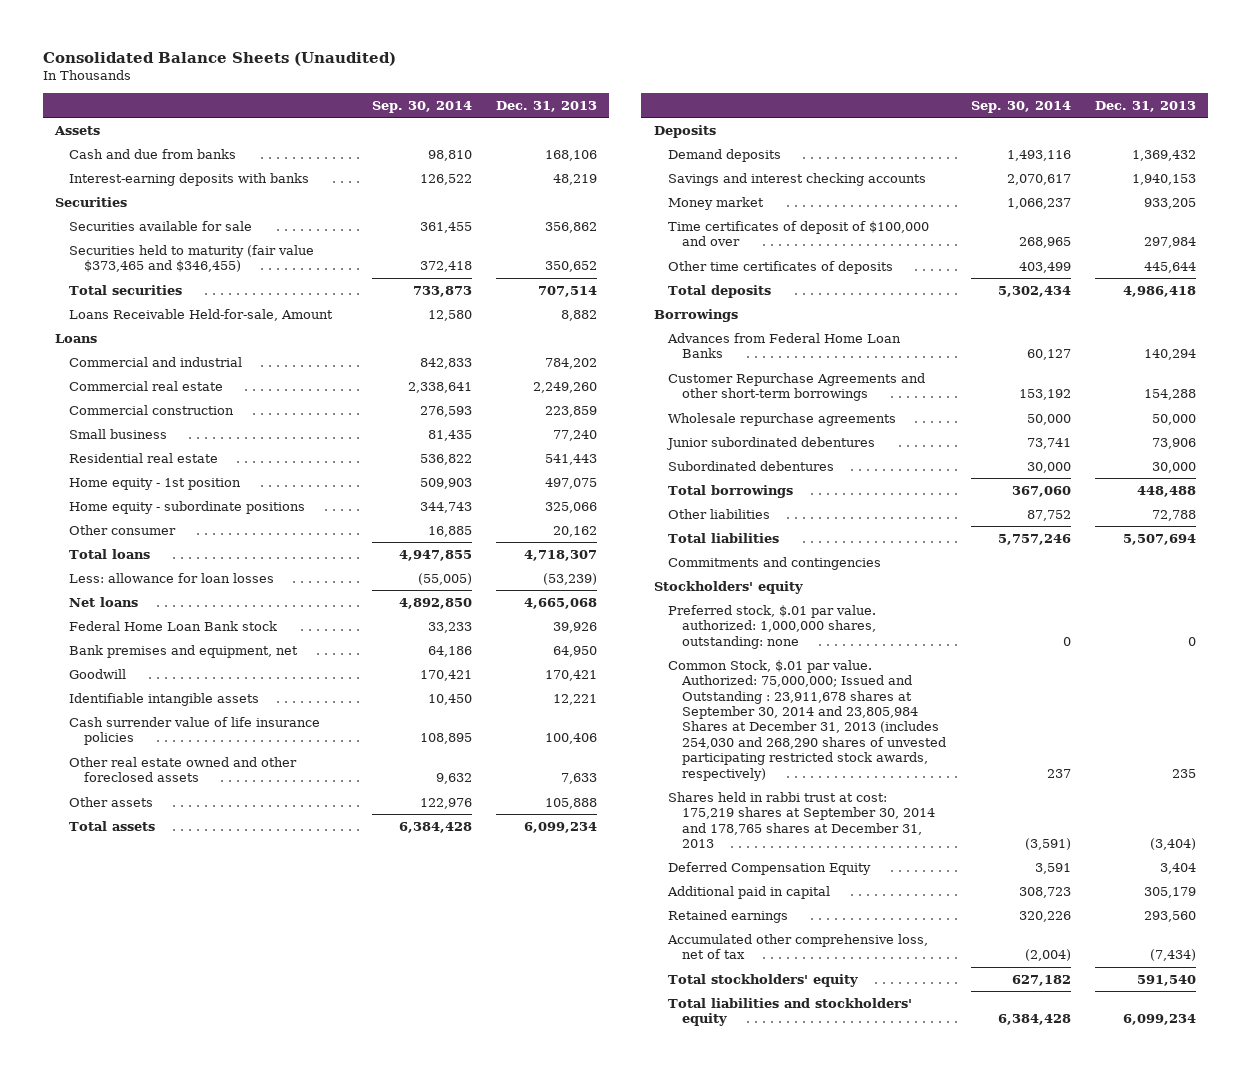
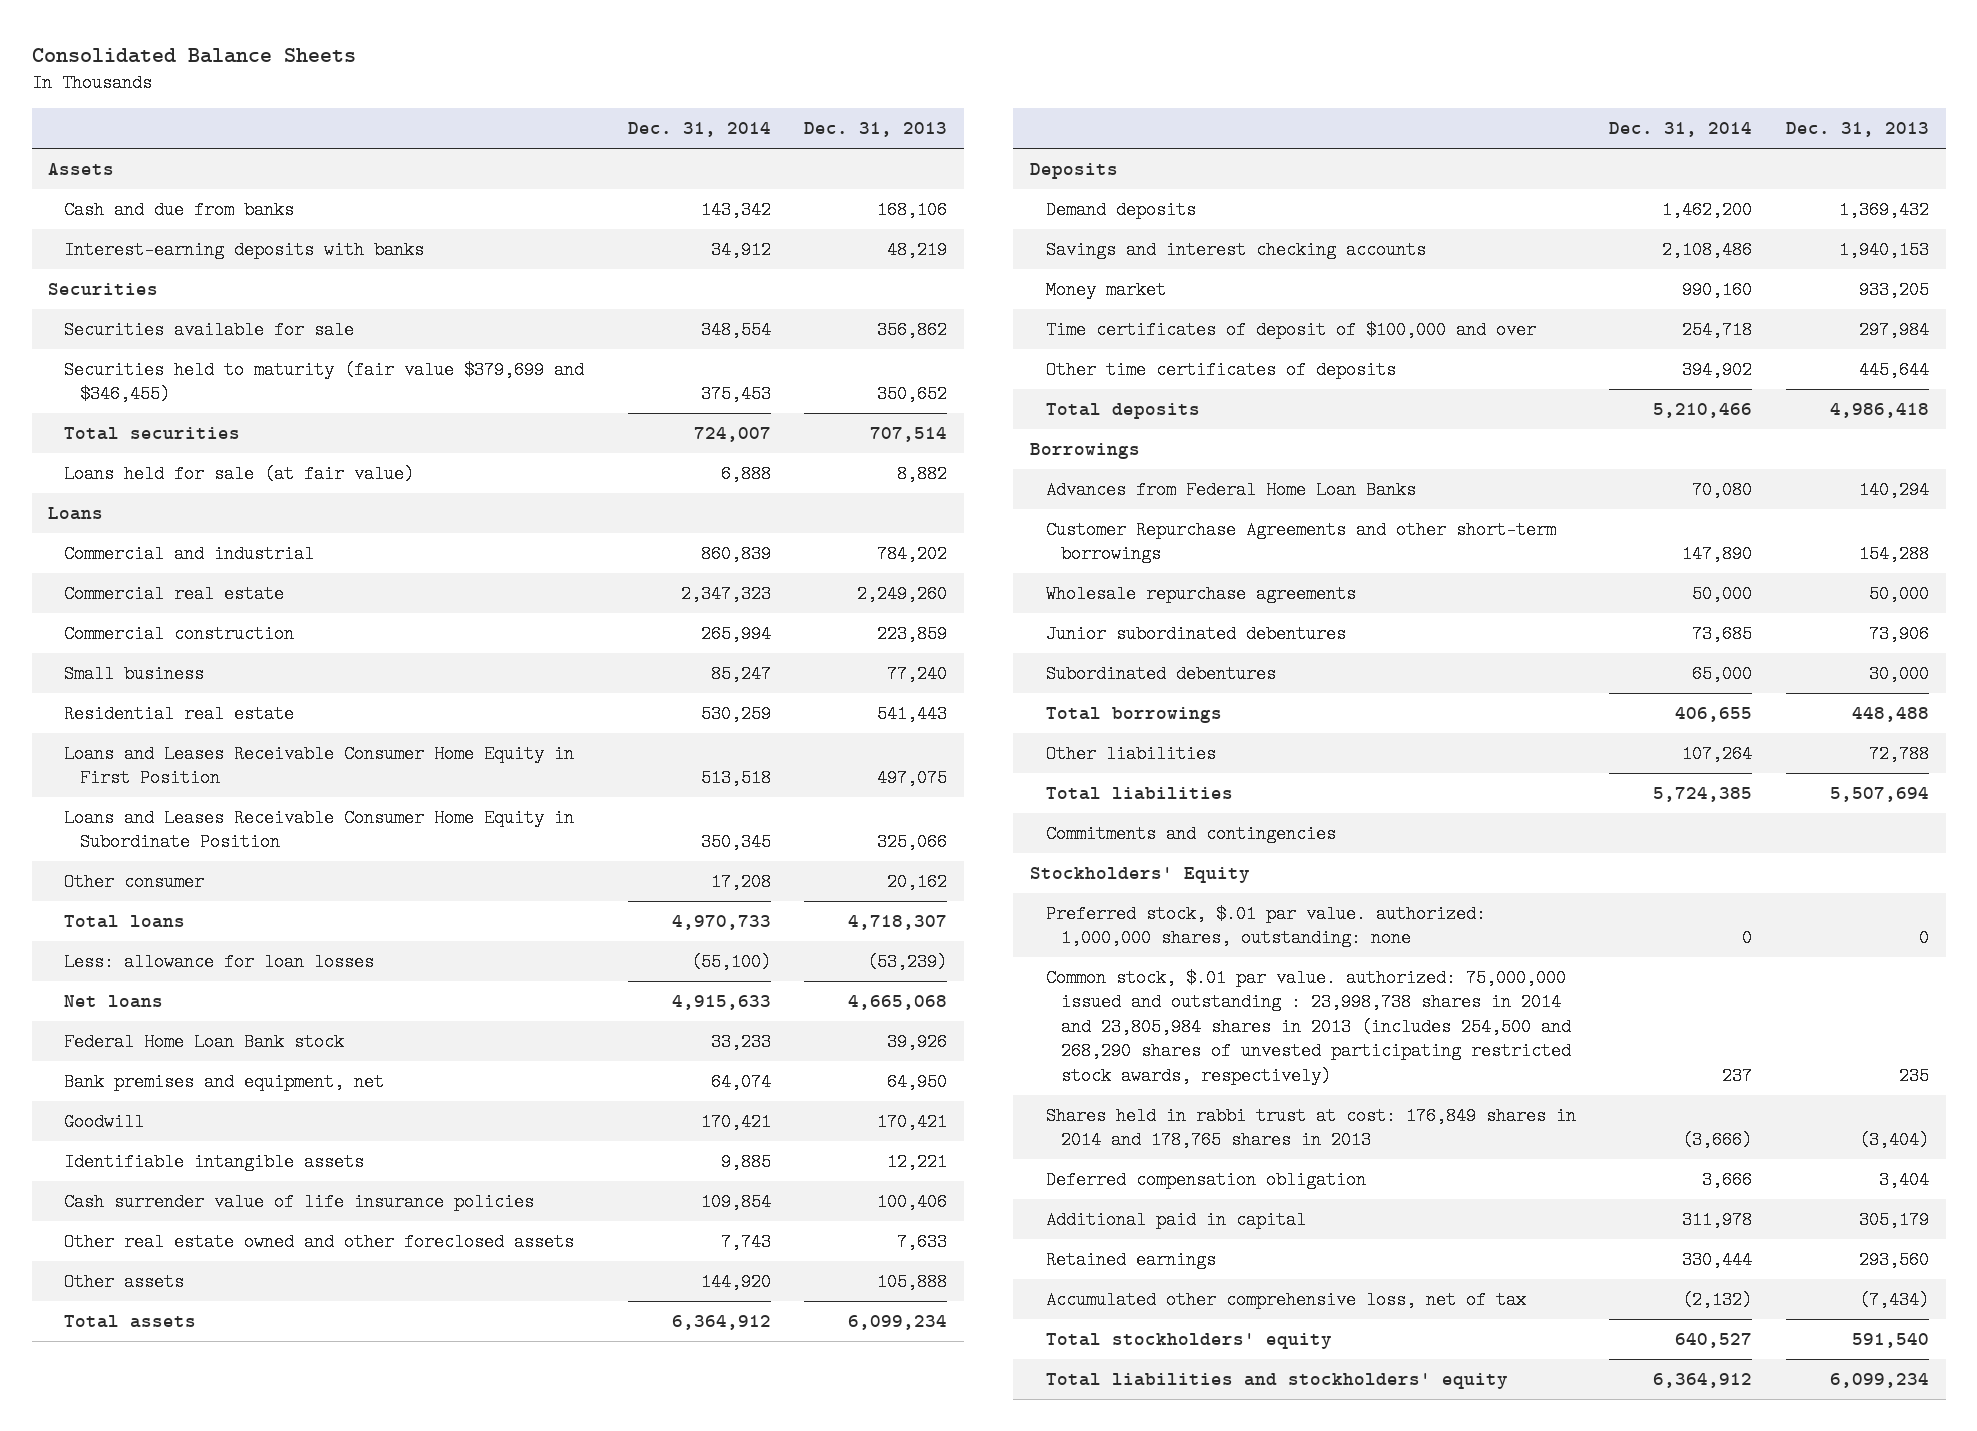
- Consolidated Balance Sheets (Unaudited)
+ Consolidated Balance Sheets
- | Sep. 30, 2014 | Dec. 31, 2013
+ | Dec. 31, 2014 | Dec. 31, 2013
- Securities held to maturity (fair value $373,465 and $346,455) | 372,418 | 350,652
+ Securities held to maturity (fair value $379,699 and $346,455) | 375,453 | 350,652
- Loans Receivable Held-for-sale, Amount | 12,580 | 8,882
+ Loans held for sale (at fair value) | 6,888 | 8,882
- Home equity - 1st position | 509,903 | 497,075
- Home equity - subordinate positions | 344,743 | 325,066
+ Loans and Leases Receivable Consumer Home Equity in First Position | 513,518 | 497,075
+ Loans and Leases Receivable Consumer Home Equity in Subordinate Position | 350,345 | 325,066
- Stockholders' equity
+ Stockholders' Equity
- Common Stock, $.01 par value. Authorized: 75,000,000; Issued and Outstanding : 23,911,678 shares at September 30, 2014 and 23,805,984 Shares at December 31, 2013 (includes 254,030 and 268,290 shares of unvested participating restricted stock awards, respectively) | 237 | 235
- Shares held in rabbi trust at cost: 175,219 shares at September 30, 2014 and 178,765 shares at December 31, 2013 | (3,591) | (3,404)
- Deferred Compensation Equity | 3,591 | 3,404
+ Common stock, $.01 par value. authorized: 75,000,000 issued and outstanding : 23,998,738 shares in 2014 and 23,805,984 shares in 2013 (includes 254,500 and 268,290 shares of unvested participating restricted stock awards, respectively) | 237 | 235
+ Shares held in rabbi trust at cost: 176,849 shares in 2014 and 178,765 shares in 2013 | (3,666) | (3,404)
+ Deferred compensation obligation | 3,666 | 3,404

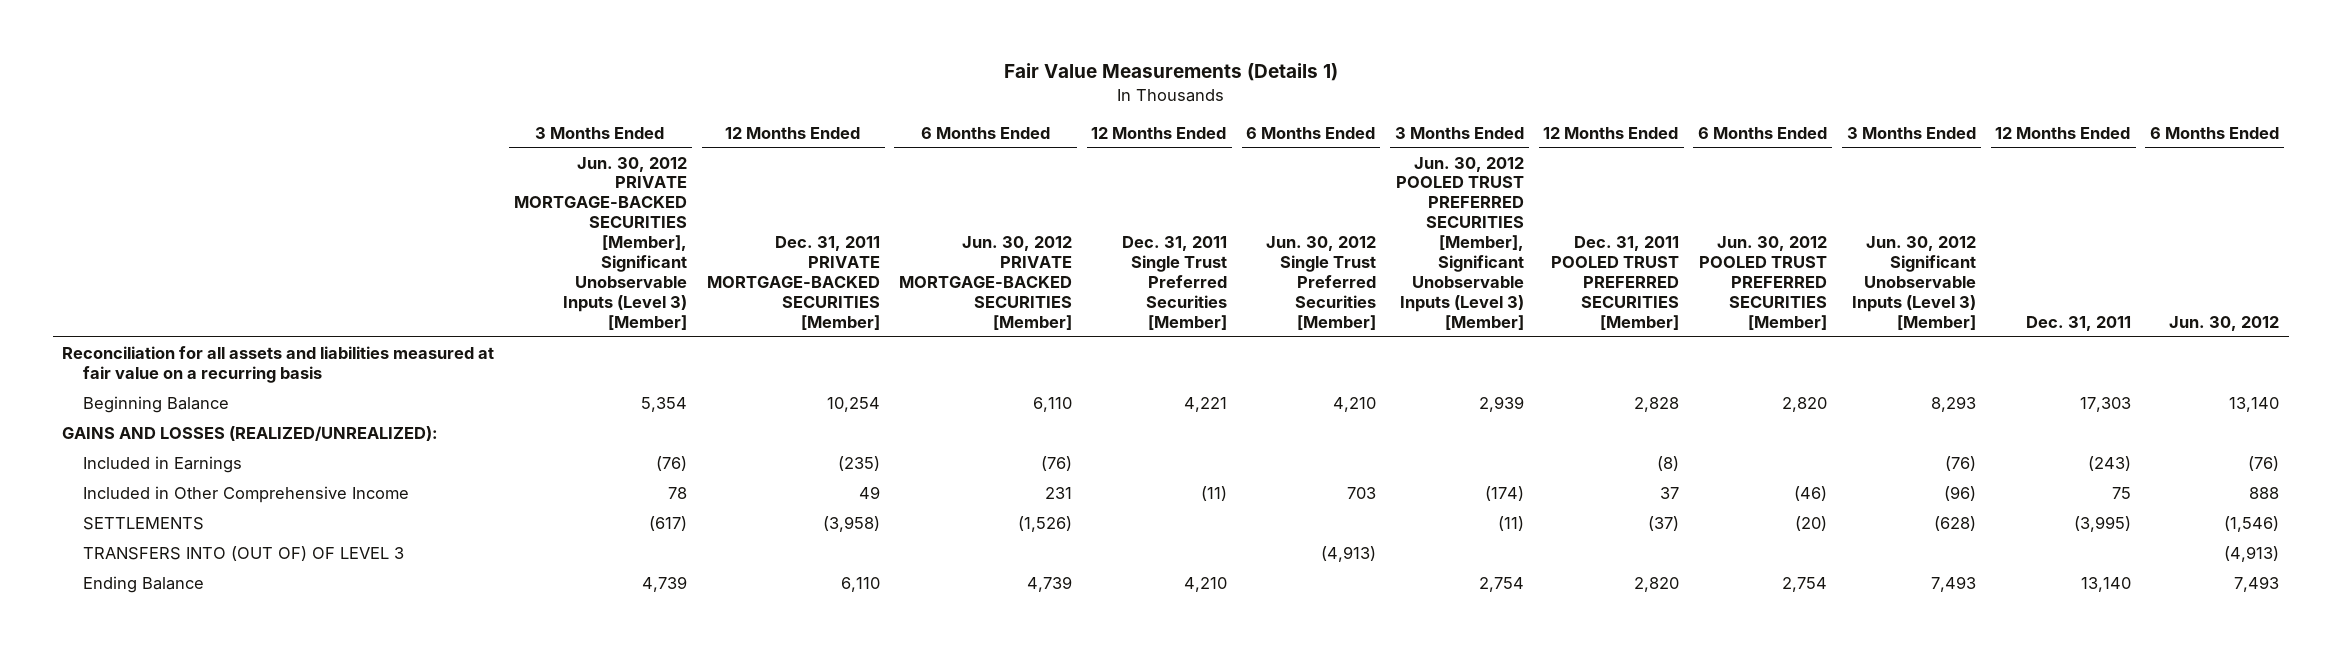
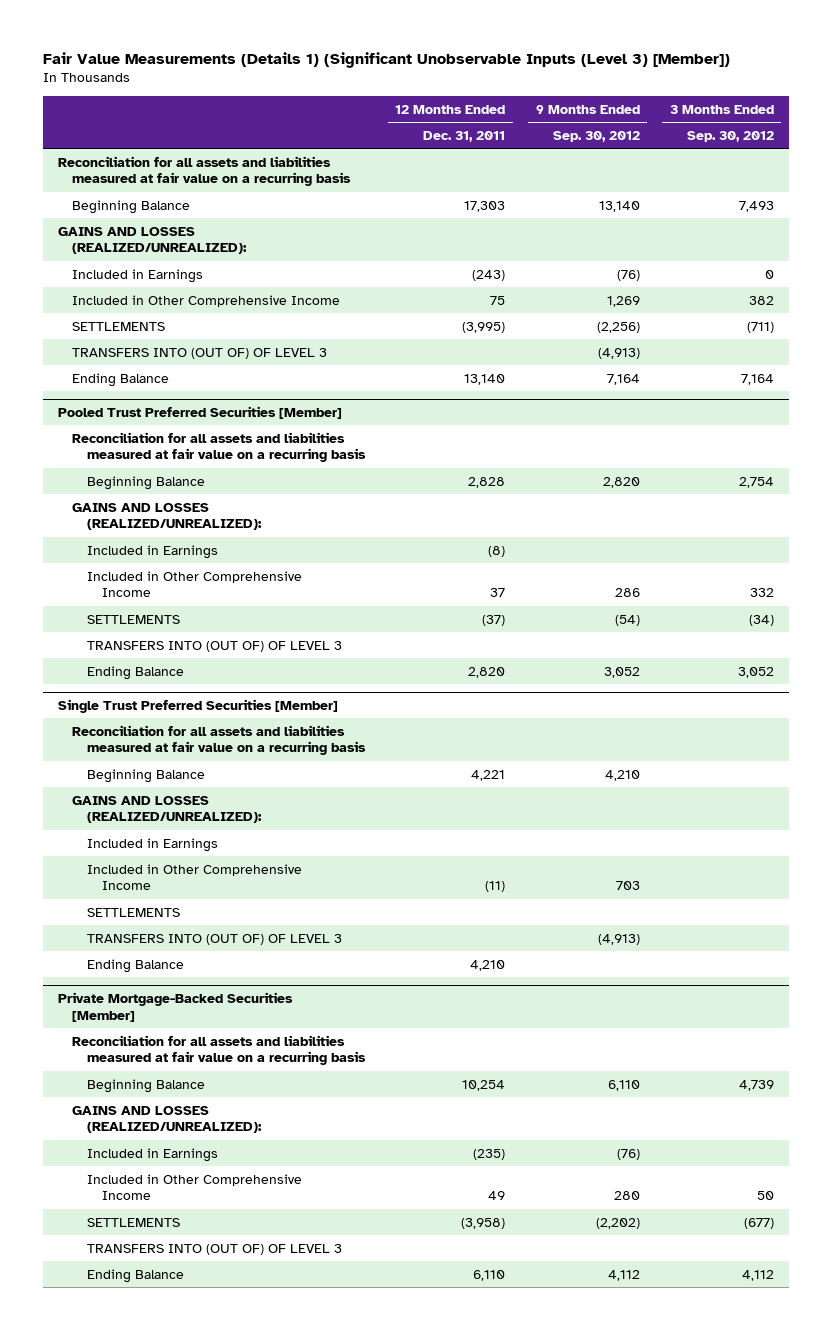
- Fair Value Measurements (Details 1)
+ Fair Value Measurements (Details 1) (Significant Unobservable Inputs (Level 3) [Member])
- | 3 Months Ended Jun. 30, 2012 PRIVATE MORTGAGE-BACKED SECURITIES [Member], Significant Unobservable Inputs (Level 3) [Member] | 12 Months Ended Dec. 31, 2011 PRIVATE MORTGAGE-BACKED SECURITIES [Member] | 6 Months Ended Jun. 30, 2012 PRIVATE MORTGAGE-BACKED SECURITIES [Member] | 12 Months Ended Dec. 31, 2011 Single Trust Preferred Securities [Member] | 6 Months Ended Jun. 30, 2012 Single Trust Preferred Securities [Member] | 3 Months Ended Jun. 30, 2012 POOLED TRUST PREFERRED SECURITIES [Member], Significant Unobservable Inputs (Level 3) [Member] | 12 Months Ended Dec. 31, 2011 POOLED TRUST PREFERRED SECURITIES [Member] | 6 Months Ended Jun. 30, 2012 POOLED TRUST PREFERRED SECURITIES [Member] | 3 Months Ended Jun. 30, 2012 Significant Unobservable Inputs (Level 3) [Member] | 12 Months Ended Dec. 31, 2011 | 6 Months Ended Jun. 30, 2012
+ | 12 Months Ended Dec. 31, 2011 | 9 Months Ended Sep. 30, 2012 | 3 Months Ended Sep. 30, 2012
+ Pooled Trust Preferred Securities [Member]
+ Reconciliation for all assets and liabilities measured at fair value on a recurring basis
+ Beginning Balance | 2,828 | 2,820 | 2,754
+ GAINS AND LOSSES (REALIZED/UNREALIZED):
+ Included in Earnings | (8) | |
+ Included in Other Comprehensive Income | 37 | 286 | 332
+ SETTLEMENTS | (37) | (54) | (34)
+ TRANSFERS INTO (OUT OF) OF LEVEL 3
+ Ending Balance | 2,820 | 3,052 | 3,052
+ Single Trust Preferred Securities [Member]
+ Reconciliation for all assets and liabilities measured at fair value on a recurring basis
+ Beginning Balance | 4,221 | 4,210 |
+ GAINS AND LOSSES (REALIZED/UNREALIZED):
+ Included in Earnings
+ Included in Other Comprehensive Income | (11) | 703 |
+ SETTLEMENTS
+ TRANSFERS INTO (OUT OF) OF LEVEL 3 | | (4,913) |
+ Ending Balance | 4,210 | |
+ Private Mortgage-Backed Securities [Member]
+ Reconciliation for all assets and liabilities measured at fair value on a recurring basis
+ Beginning Balance | 10,254 | 6,110 | 4,739
+ GAINS AND LOSSES (REALIZED/UNREALIZED):
+ Included in Earnings | (235) | (76) |
+ Included in Other Comprehensive Income | 49 | 280 | 50
+ SETTLEMENTS | (3,958) | (2,202) | (677)
+ TRANSFERS INTO (OUT OF) OF LEVEL 3
+ Ending Balance | 6,110 | 4,112 | 4,112

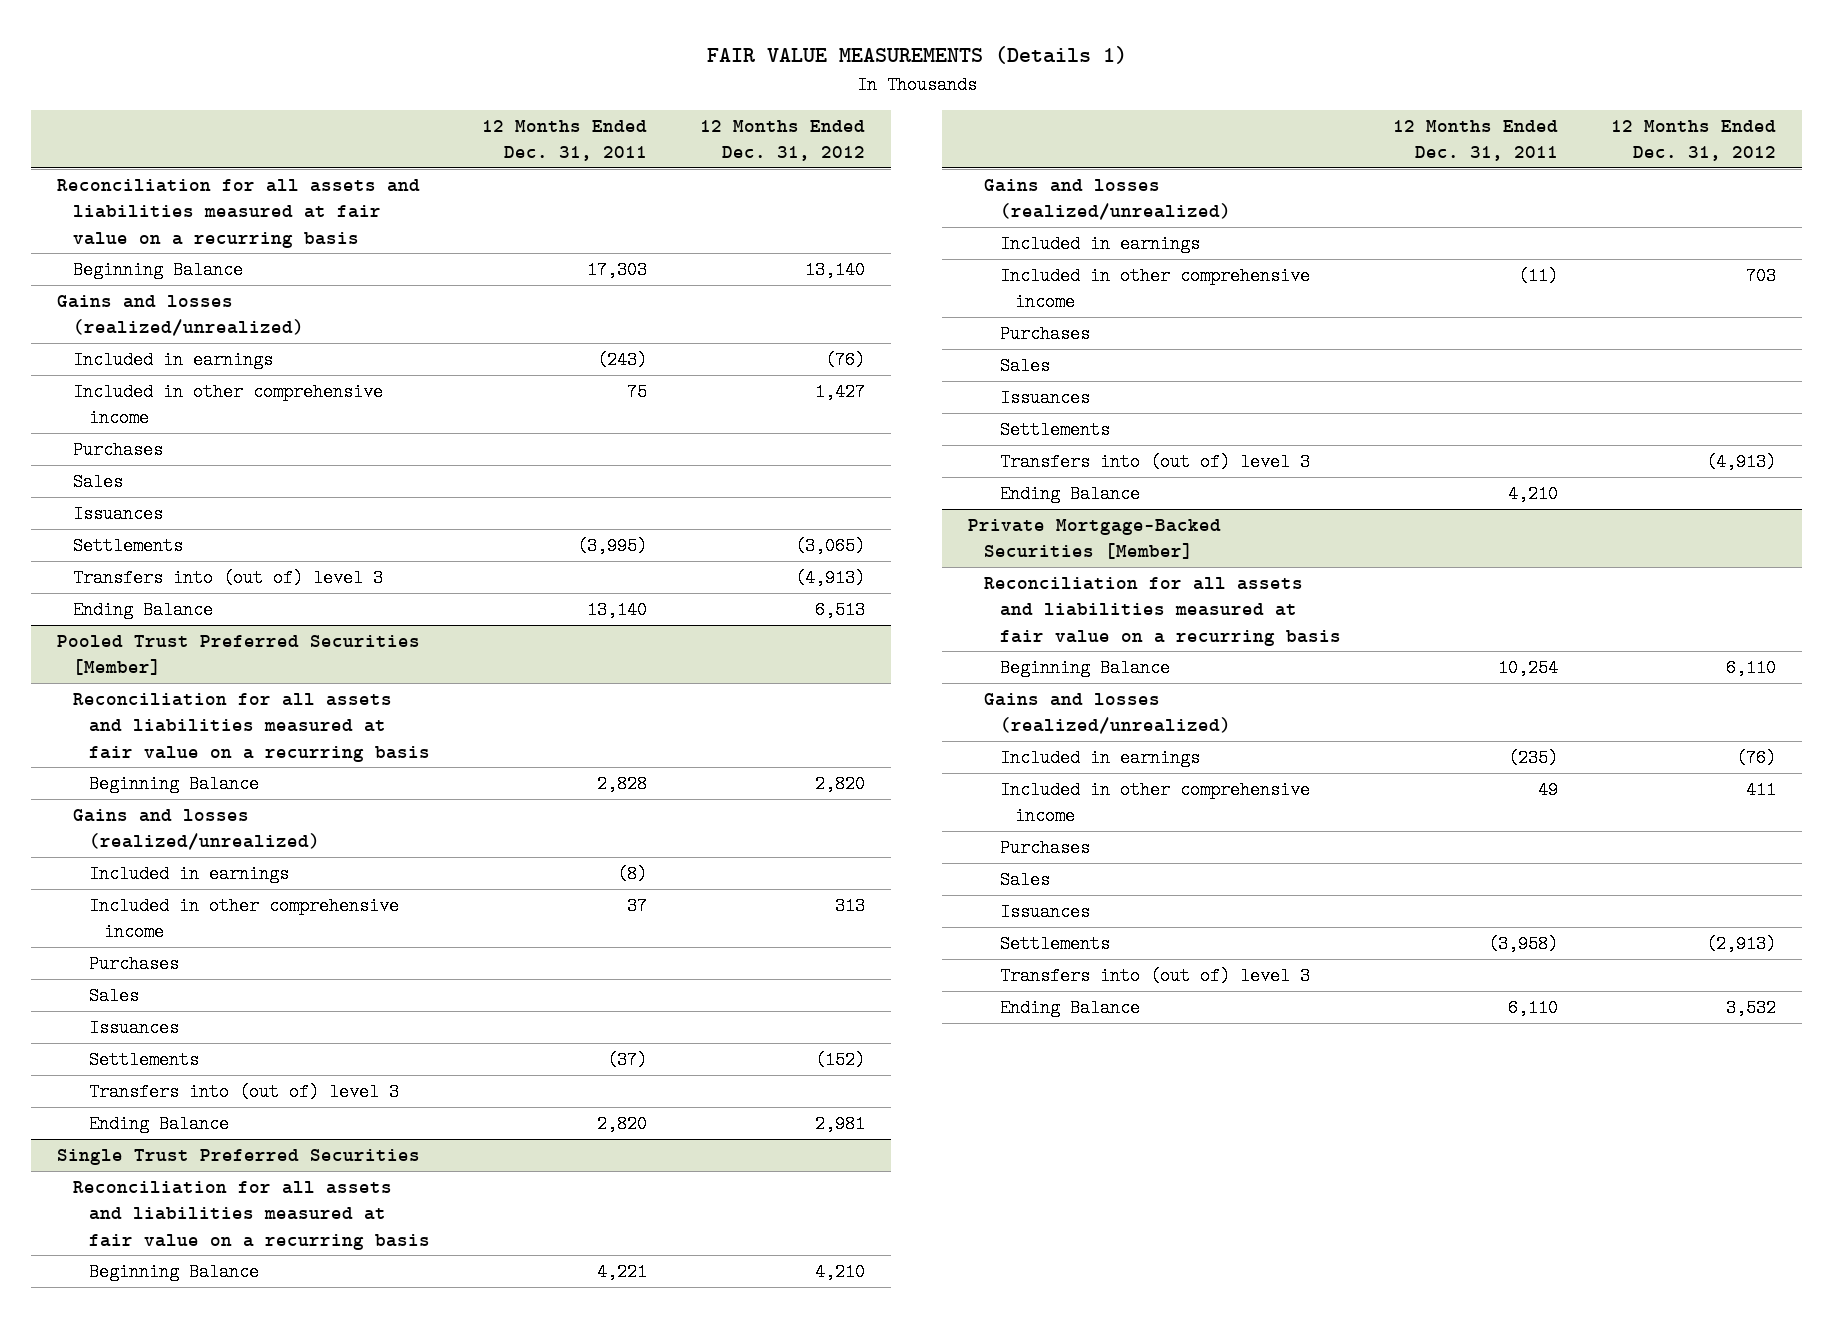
- Fair Value Measurements (Details 1) (Significant Unobservable Inputs (Level 3) [Member])
+ FAIR VALUE MEASUREMENTS (Details 1)
- | 12 Months Ended Dec. 31, 2011 | 9 Months Ended Sep. 30, 2012 | 3 Months Ended Sep. 30, 2012
+ | 12 Months Ended Dec. 31, 2011 | 12 Months Ended Dec. 31, 2012
- GAINS AND LOSSES (REALIZED/UNREALIZED):
- Included in Earnings | (243) | (76) | 0
- Included in Other Comprehensive Income | 75 | 1,269 | 382
- SETTLEMENTS | (3,995) | (2,256) | (711)
- TRANSFERS INTO (OUT OF) OF LEVEL 3 | | (4,913) |
+ Gains and losses (realized/unrealized)
+ Included in earnings | (243) | (76)
+ Included in other comprehensive income | 75 | 1,427
+ Purchases
+ Sales
+ Issuances
+ Settlements | (3,995) | (3,065)
+ Transfers into (out of) level 3 | | (4,913)
@ Pooled Trust Preferred Securities [Member]
- GAINS AND LOSSES (REALIZED/UNREALIZED):
- Included in Earnings | (8) | |
- Included in Other Comprehensive Income | 37 | 286 | 332
- SETTLEMENTS | (37) | (54) | (34)
- TRANSFERS INTO (OUT OF) OF LEVEL 3
+ Gains and losses (realized/unrealized)
+ Included in earnings | (8) |
+ Included in other comprehensive income | 37 | 313
+ Purchases
+ Sales
+ Issuances
+ Settlements | (37) | (152)
+ Transfers into (out of) level 3
- Single Trust Preferred Securities [Member]
+ Single Trust Preferred Securities
- GAINS AND LOSSES (REALIZED/UNREALIZED):
- Included in Earnings
- Included in Other Comprehensive Income | (11) | 703 |
- SETTLEMENTS
- TRANSFERS INTO (OUT OF) OF LEVEL 3 | | (4,913) |
+ Gains and losses (realized/unrealized)
+ Included in earnings
+ Included in other comprehensive income | (11) | 703
+ Purchases
+ Sales
+ Issuances
+ Settlements
+ Transfers into (out of) level 3 | | (4,913)
@ Private Mortgage-Backed Securities [Member]
- GAINS AND LOSSES (REALIZED/UNREALIZED):
- Included in Earnings | (235) | (76) |
- Included in Other Comprehensive Income | 49 | 280 | 50
- SETTLEMENTS | (3,958) | (2,202) | (677)
- TRANSFERS INTO (OUT OF) OF LEVEL 3
+ Gains and losses (realized/unrealized)
+ Included in earnings | (235) | (76)
+ Included in other comprehensive income | 49 | 411
+ Purchases
+ Sales
+ Issuances
+ Settlements | (3,958) | (2,913)
+ Transfers into (out of) level 3

